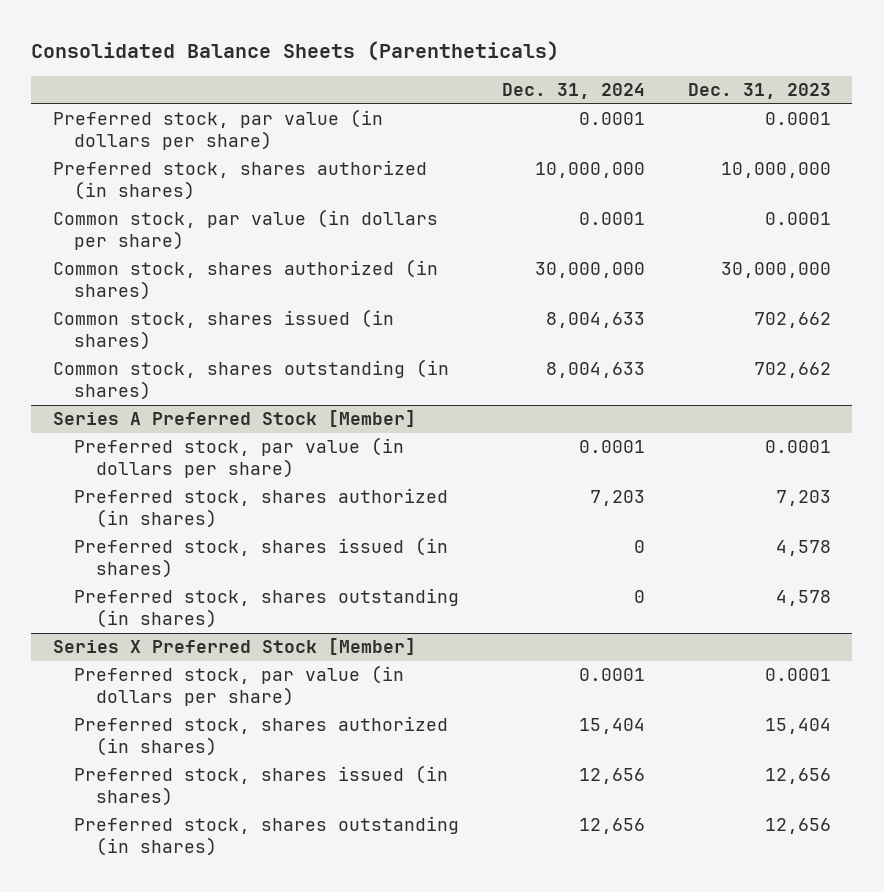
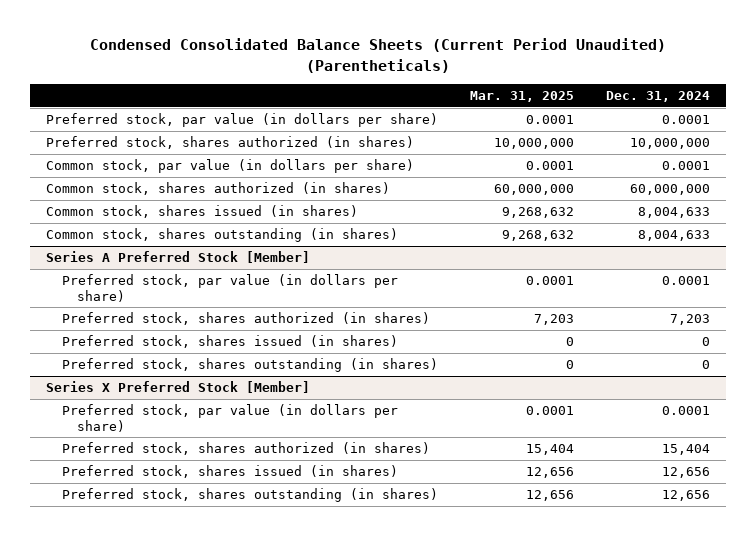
- Consolidated Balance Sheets (Parentheticals)
+ Condensed Consolidated Balance Sheets (Current Period Unaudited) (Parentheticals)
- | Dec. 31, 2024 | Dec. 31, 2023
+ | Mar. 31, 2025 | Dec. 31, 2024
- Common stock, shares authorized (in shares) | 30,000,000 | 30,000,000
+ Common stock, shares authorized (in shares) | 60,000,000 | 60,000,000

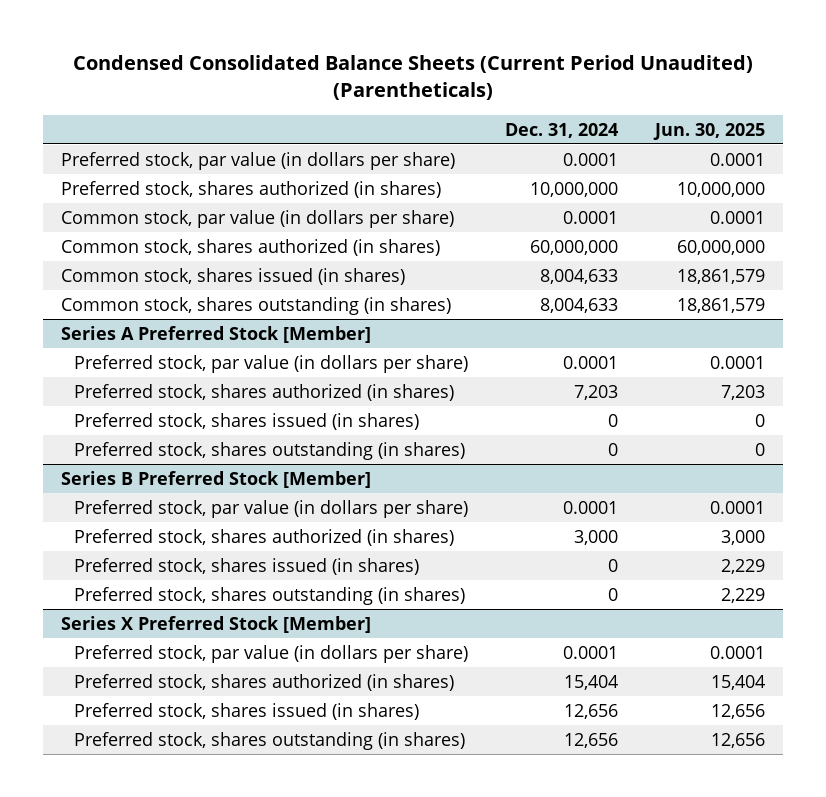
- | Mar. 31, 2025 | Dec. 31, 2024
+ | Dec. 31, 2024 | Jun. 30, 2025
+ Series B Preferred Stock [Member]
+ Preferred stock, par value (in dollars per share) | 0.0001 | 0.0001
+ Preferred stock, shares authorized (in shares) | 3,000 | 3,000
+ Preferred stock, shares issued (in shares) | 0 | 2,229
+ Preferred stock, shares outstanding (in shares) | 0 | 2,229

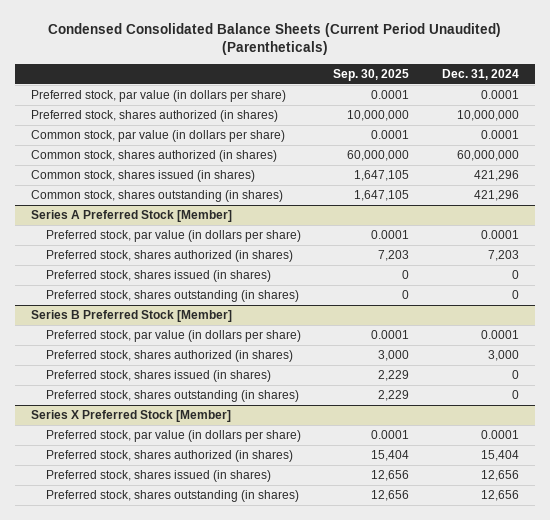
- | Dec. 31, 2024 | Jun. 30, 2025
+ | Sep. 30, 2025 | Dec. 31, 2024
- Common stock, shares issued (in shares) | 8,004,633 | 18,861,579
- Common stock, shares outstanding (in shares) | 8,004,633 | 18,861,579
+ Common stock, shares issued (in shares) | 1,647,105 | 421,296
+ Common stock, shares outstanding (in shares) | 1,647,105 | 421,296

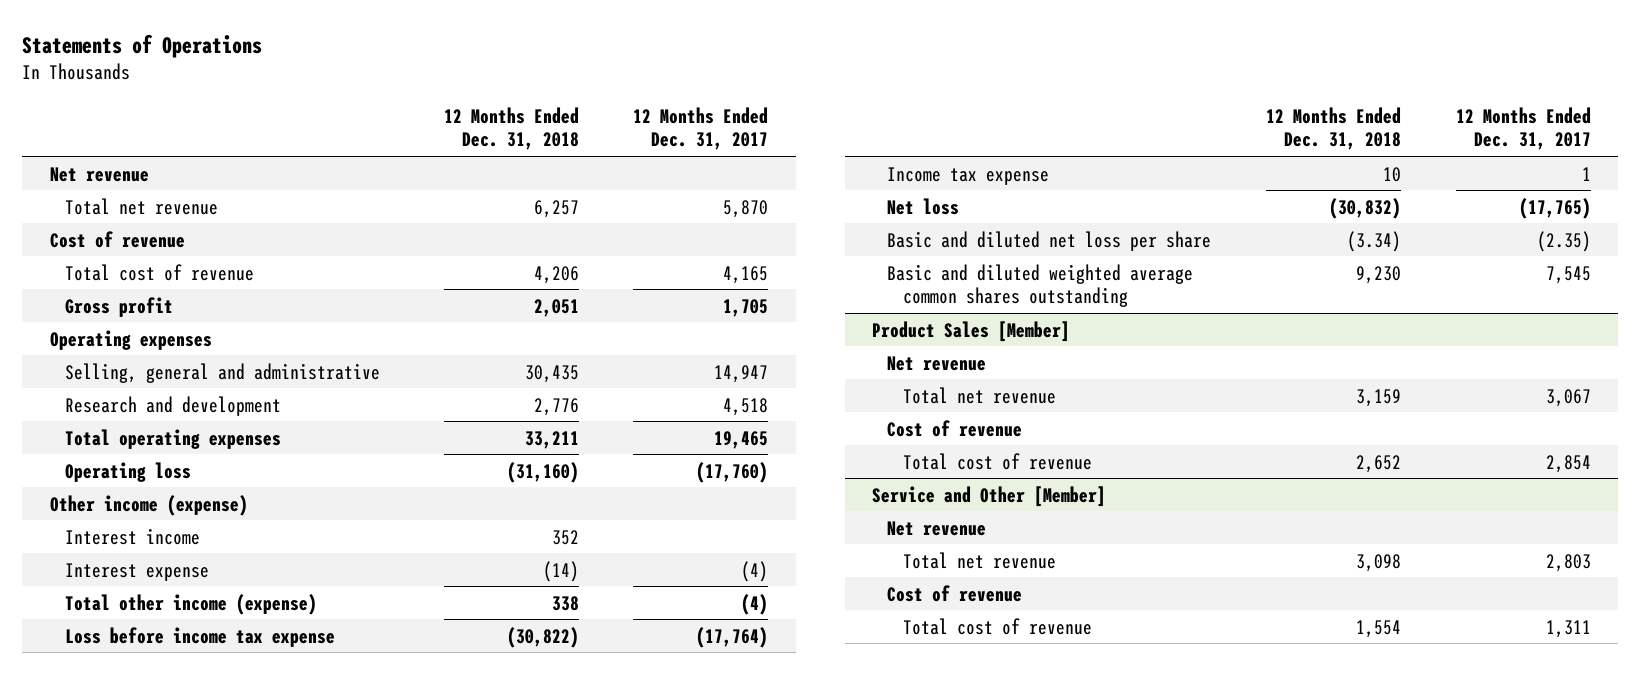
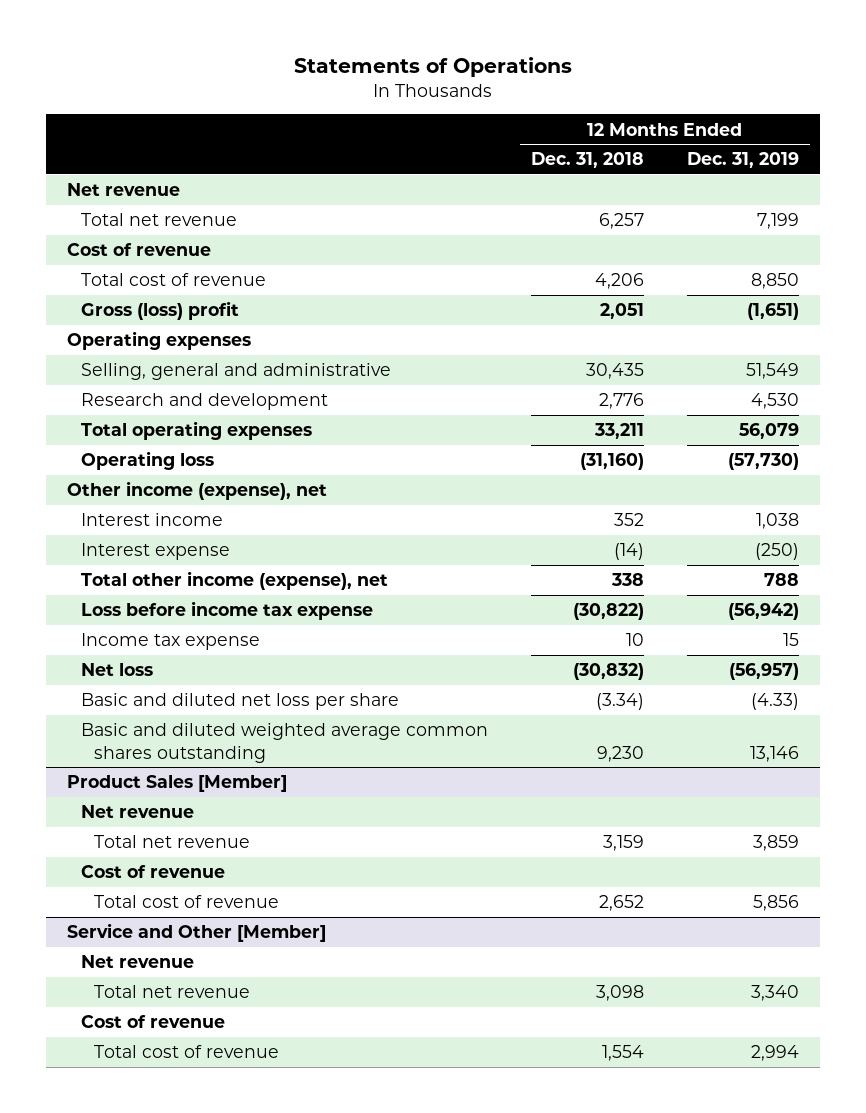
- | 12 Months Ended Dec. 31, 2018 | 12 Months Ended Dec. 31, 2017
+ | 12 Months Ended Dec. 31, 2018 | 12 Months Ended Dec. 31, 2019
- Gross profit | 2,051 | 1,705
+ Gross (loss) profit | 2,051 | (1,651)
- Other income (expense)
+ Other income (expense), net
- Total other income (expense) | 338 | (4)
+ Total other income (expense), net | 338 | 788

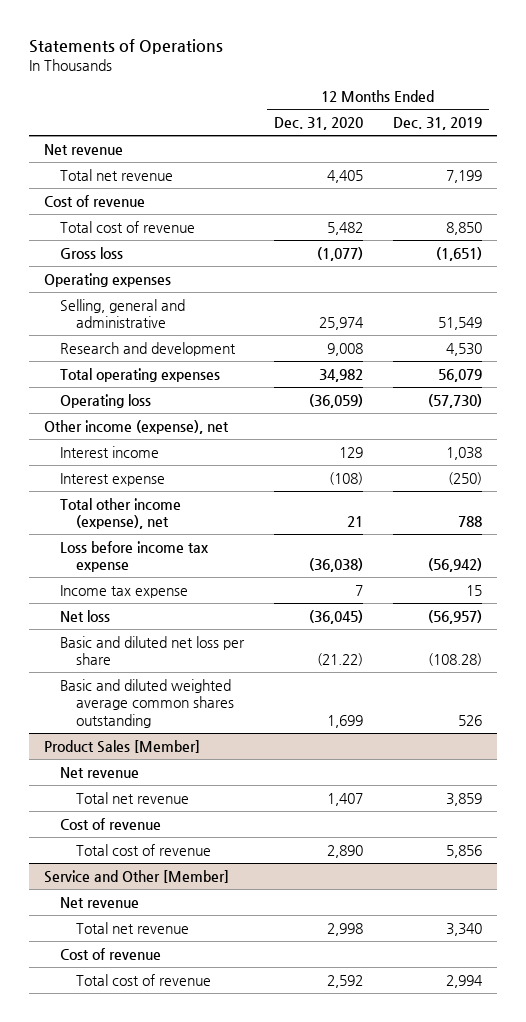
- | 12 Months Ended Dec. 31, 2018 | 12 Months Ended Dec. 31, 2019
+ | 12 Months Ended Dec. 31, 2020 | 12 Months Ended Dec. 31, 2019
- Gross (loss) profit | 2,051 | (1,651)
+ Gross loss | (1,077) | (1,651)
- Basic and diluted net loss per share | (3.34) | (4.33)
- Basic and diluted weighted average common shares outstanding | 9,230 | 13,146
+ Basic and diluted net loss per share | (21.22) | (108.28)
+ Basic and diluted weighted average common shares outstanding | 1,699 | 526

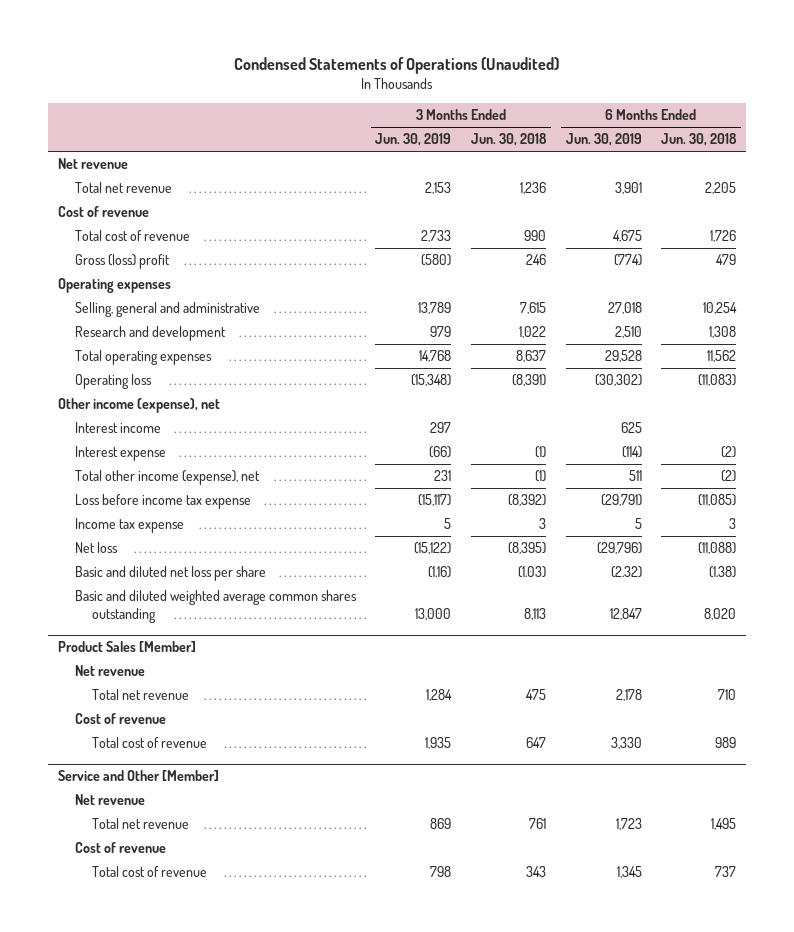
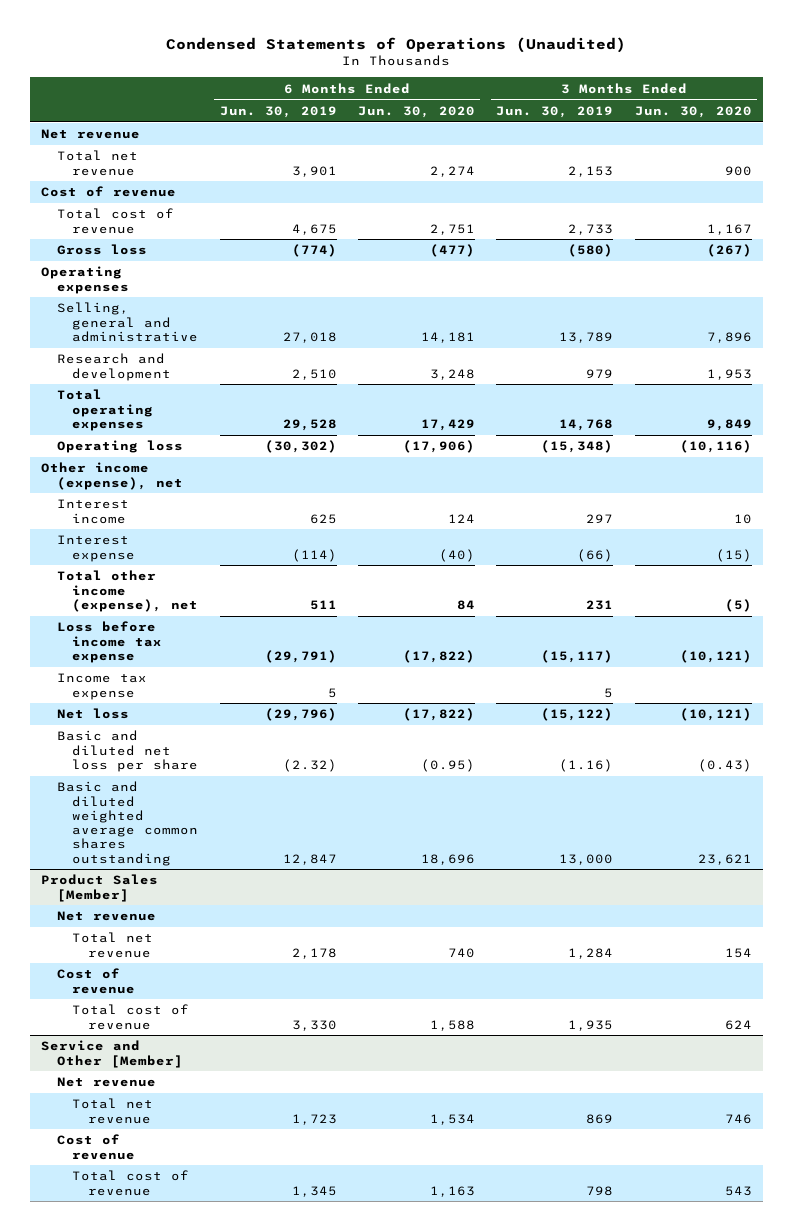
- | 3 Months Ended Jun. 30, 2019 | 3 Months Ended Jun. 30, 2018 | 6 Months Ended Jun. 30, 2019 | 6 Months Ended Jun. 30, 2018
+ | 6 Months Ended Jun. 30, 2019 | 6 Months Ended Jun. 30, 2020 | 3 Months Ended Jun. 30, 2019 | 3 Months Ended Jun. 30, 2020
- Gross (loss) profit | (580) | 246 | (774) | 479
+ Gross loss | (774) | (477) | (580) | (267)

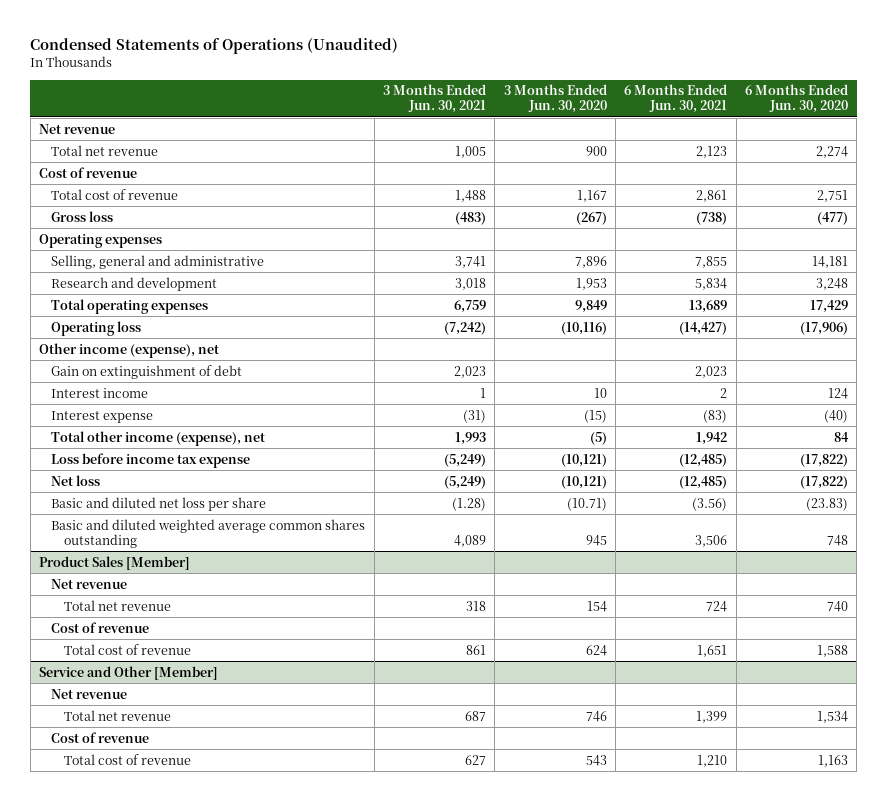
- | 6 Months Ended Jun. 30, 2019 | 6 Months Ended Jun. 30, 2020 | 3 Months Ended Jun. 30, 2019 | 3 Months Ended Jun. 30, 2020
+ | 3 Months Ended Jun. 30, 2021 | 3 Months Ended Jun. 30, 2020 | 6 Months Ended Jun. 30, 2021 | 6 Months Ended Jun. 30, 2020
+ Gain on extinguishment of debt | 2,023 | | 2,023 |
- Income tax expense | 5 | | 5 |
- Basic and diluted net loss per share | (2.32) | (0.95) | (1.16) | (0.43)
- Basic and diluted weighted average common shares outstanding | 12,847 | 18,696 | 13,000 | 23,621
+ Basic and diluted net loss per share | (1.28) | (10.71) | (3.56) | (23.83)
+ Basic and diluted weighted average common shares outstanding | 4,089 | 945 | 3,506 | 748

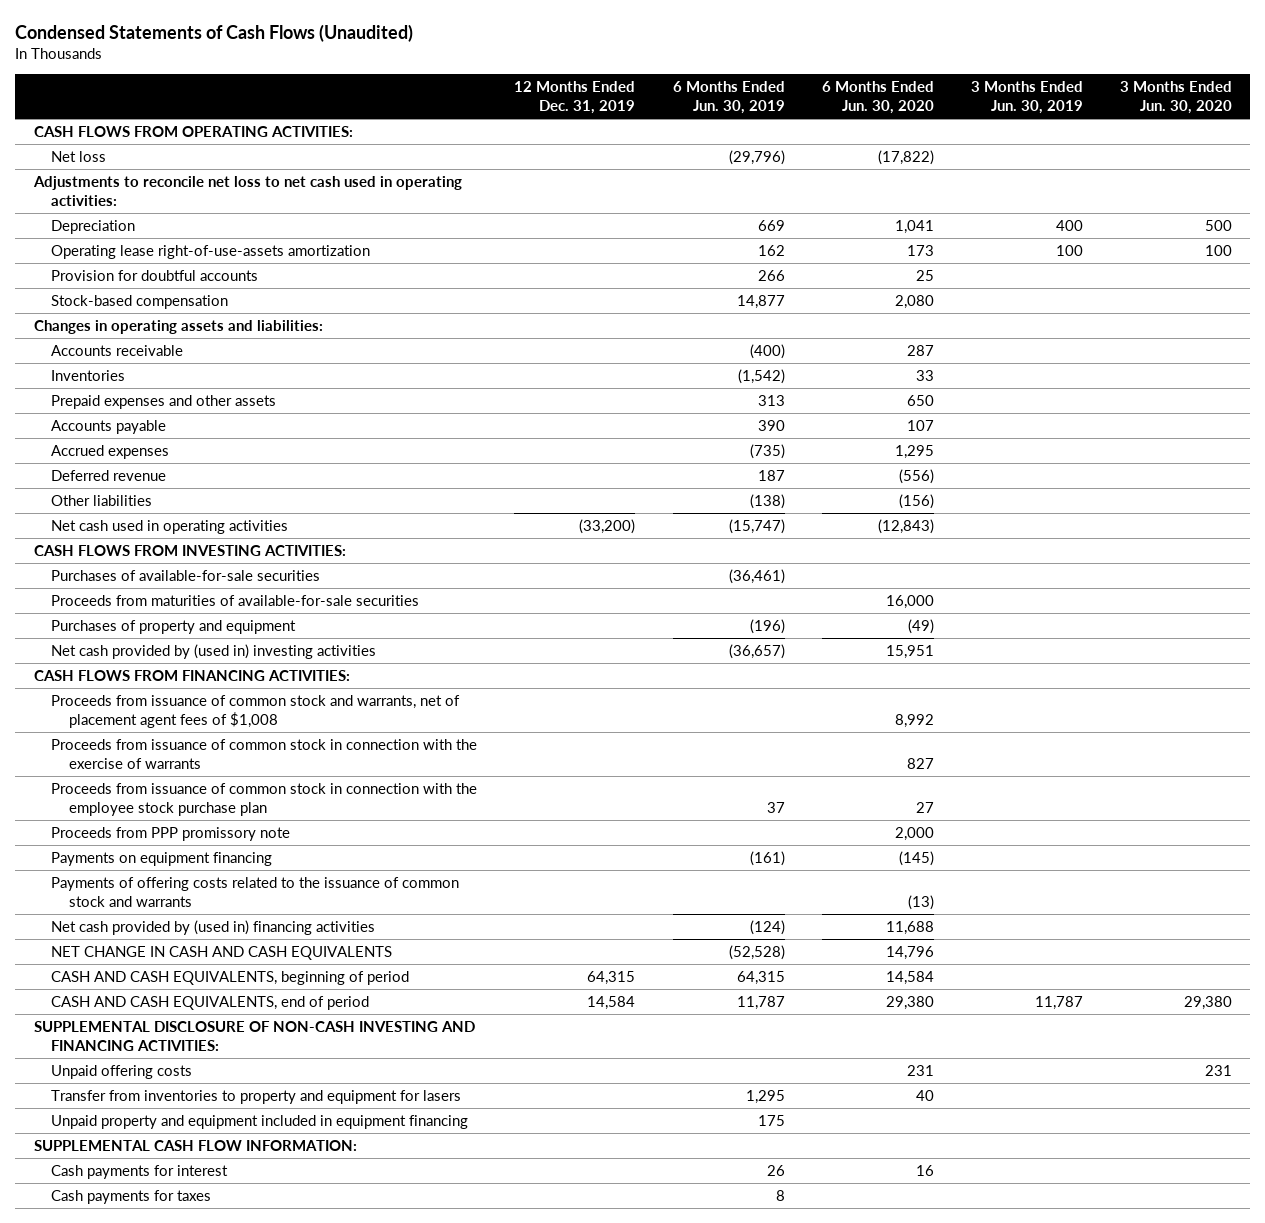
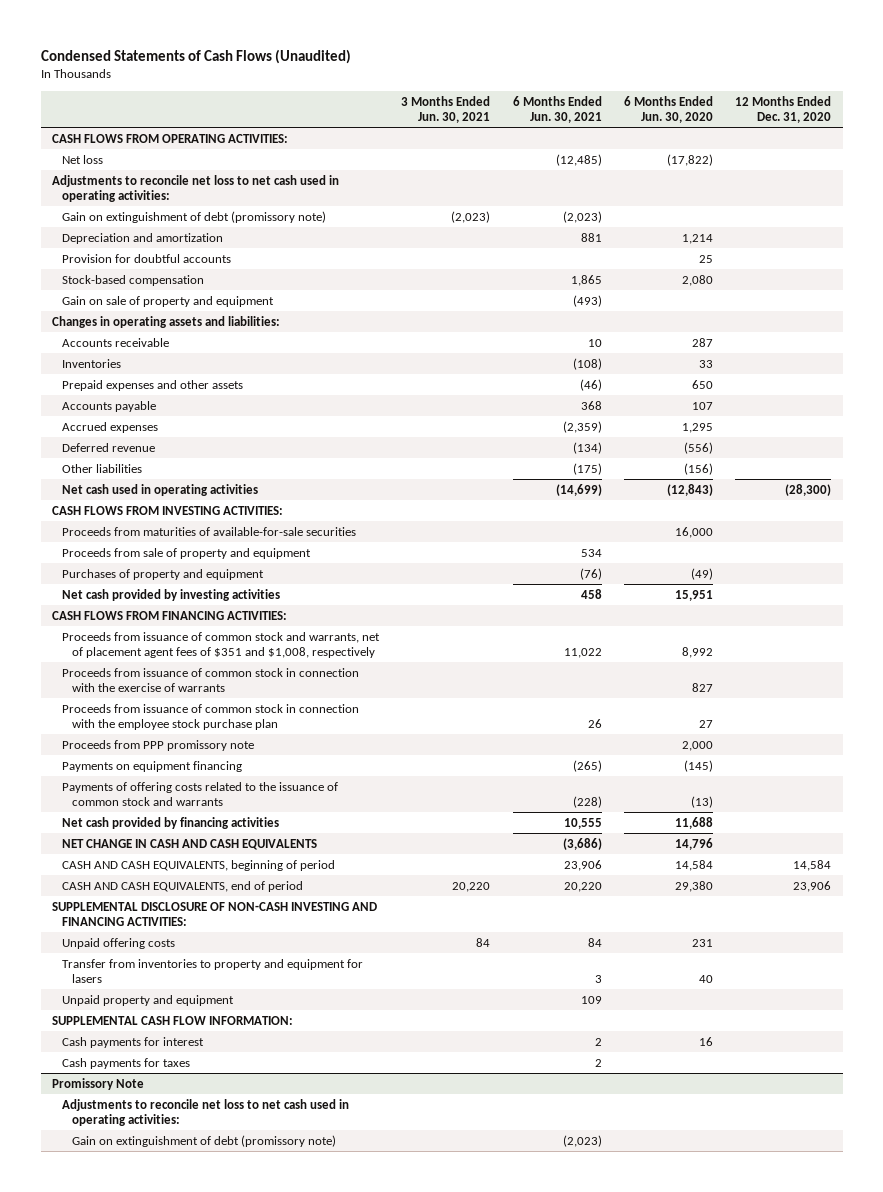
- | 12 Months Ended Dec. 31, 2019 | 6 Months Ended Jun. 30, 2019 | 6 Months Ended Jun. 30, 2020 | 3 Months Ended Jun. 30, 2019 | 3 Months Ended Jun. 30, 2020
+ | 3 Months Ended Jun. 30, 2021 | 6 Months Ended Jun. 30, 2021 | 6 Months Ended Jun. 30, 2020 | 12 Months Ended Dec. 31, 2020
- Depreciation | | 669 | 1,041 | 400 | 500
- Operating lease right-of-use-assets amortization | | 162 | 173 | 100 | 100
+ Gain on extinguishment of debt (promissory note) | (2,023) | (2,023) | |
+ Depreciation and amortization | | 881 | 1,214 |
+ Gain on sale of property and equipment | | (493) | |
- Purchases of available-for-sale securities | | (36,461) | | |
+ Proceeds from sale of property and equipment | | 534 | |
- Net cash provided by (used in) investing activities | | (36,657) | 15,951 | |
+ Net cash provided by investing activities | | 458 | 15,951 |
- Proceeds from issuance of common stock and warrants, net of placement agent fees of $1,008 | | | 8,992 | |
+ Proceeds from issuance of common stock and warrants, net of placement agent fees of $351 and $1,008, respectively | | 11,022 | 8,992 |
- Net cash provided by (used in) financing activities | | (124) | 11,688 | |
+ Net cash provided by financing activities | | 10,555 | 11,688 |
- Unpaid property and equipment included in equipment financing | | 175 | | |
+ Unpaid property and equipment | | 109 | |
+ Promissory Note
+ Adjustments to reconcile net loss to net cash used in operating activities:
+ Gain on extinguishment of debt (promissory note) | | (2,023) | |

